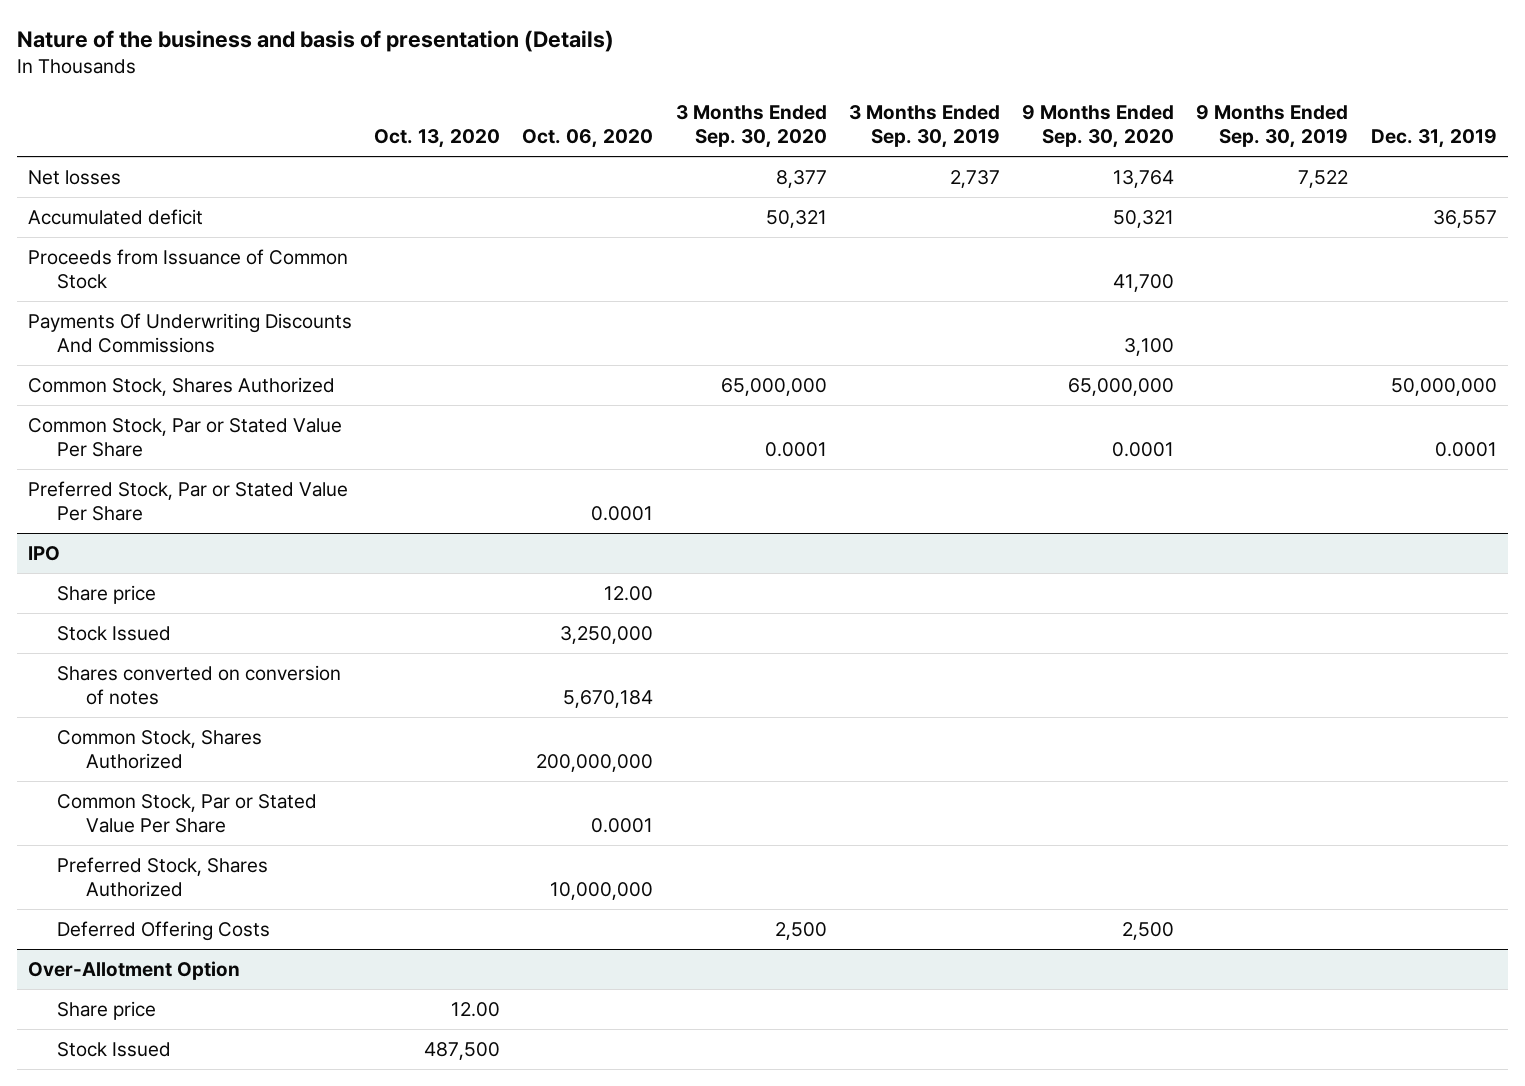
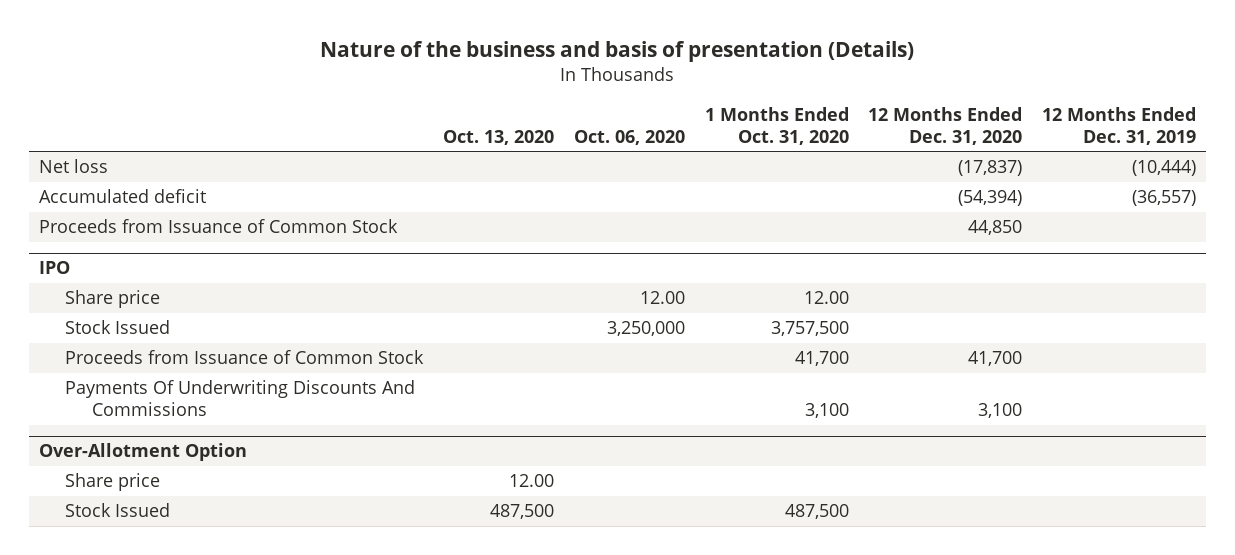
- | Oct. 13, 2020 | Oct. 06, 2020 | 3 Months Ended Sep. 30, 2020 | 3 Months Ended Sep. 30, 2019 | 9 Months Ended Sep. 30, 2020 | 9 Months Ended Sep. 30, 2019 | Dec. 31, 2019
+ | Oct. 13, 2020 | Oct. 06, 2020 | 1 Months Ended Oct. 31, 2020 | 12 Months Ended Dec. 31, 2020 | 12 Months Ended Dec. 31, 2019
- Net losses | | | 8,377 | 2,737 | 13,764 | 7,522 |
+ Net loss | | | | (17,837) | (10,444)
- Payments Of Underwriting Discounts And Commissions | | | | | 3,100 | |
- Common Stock, Shares Authorized | | | 65,000,000 | | 65,000,000 | | 50,000,000
- Common Stock, Par or Stated Value Per Share | | | 0.0001 | | 0.0001 | | 0.0001
- Preferred Stock, Par or Stated Value Per Share | | 0.0001 | | | | |
@ IPO
- Shares converted on conversion of notes | | 5,670,184 | | | | |
- Common Stock, Shares Authorized | | 200,000,000 | | | | |
- Common Stock, Par or Stated Value Per Share | | 0.0001 | | | | |
- Preferred Stock, Shares Authorized | | 10,000,000 | | | | |
- Deferred Offering Costs | | | 2,500 | | 2,500 | |
+ Proceeds from Issuance of Common Stock | | | 41,700 | 41,700 |
+ Payments Of Underwriting Discounts And Commissions | | | 3,100 | 3,100 |

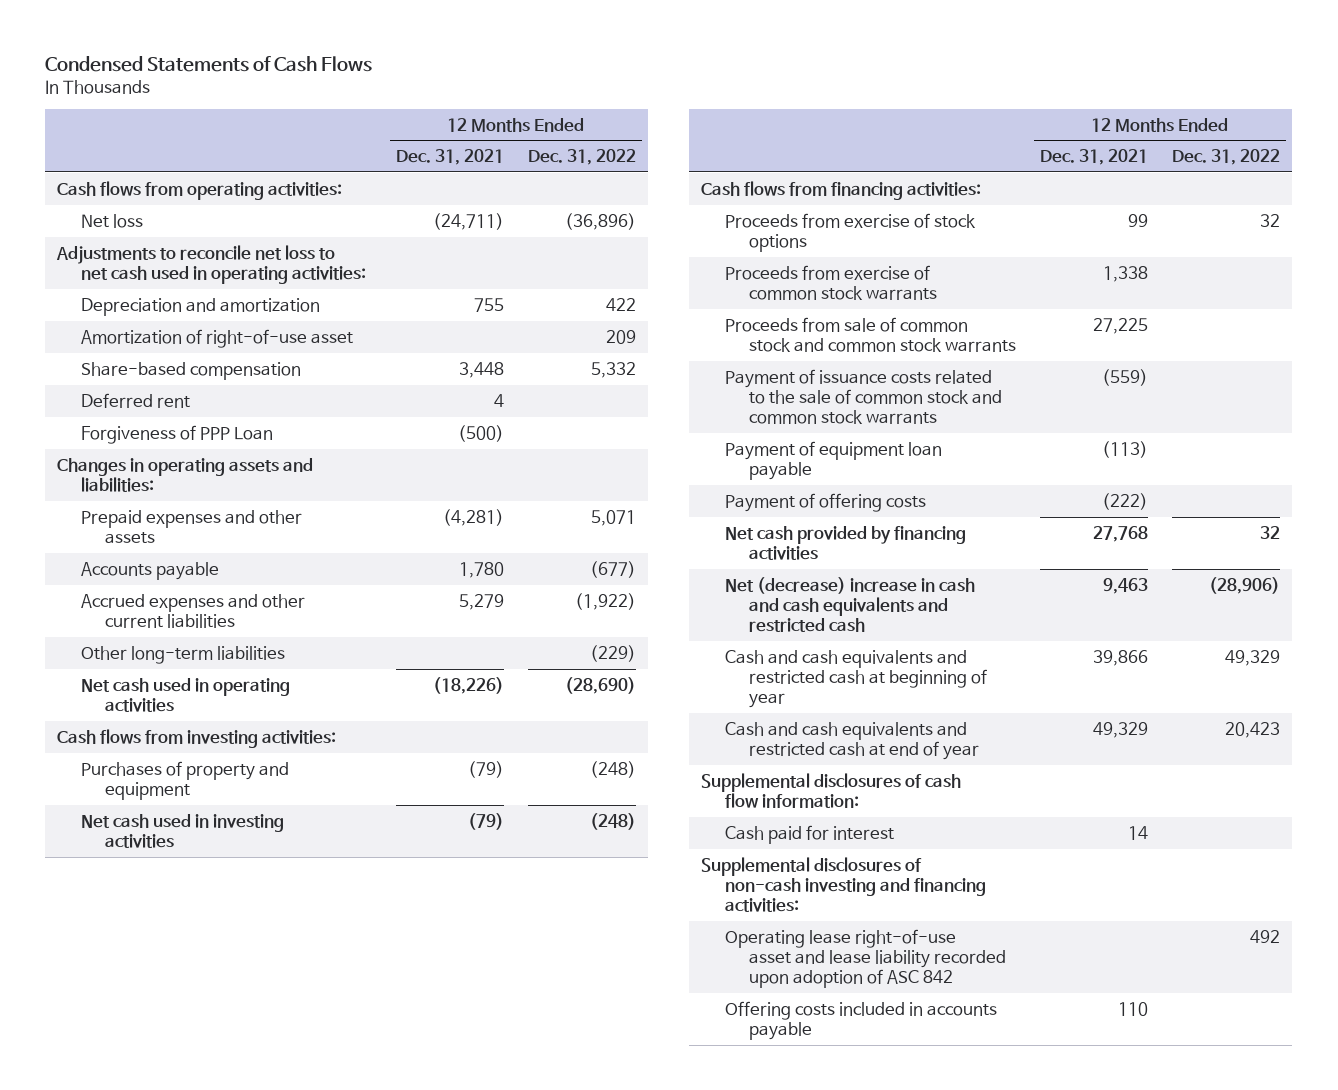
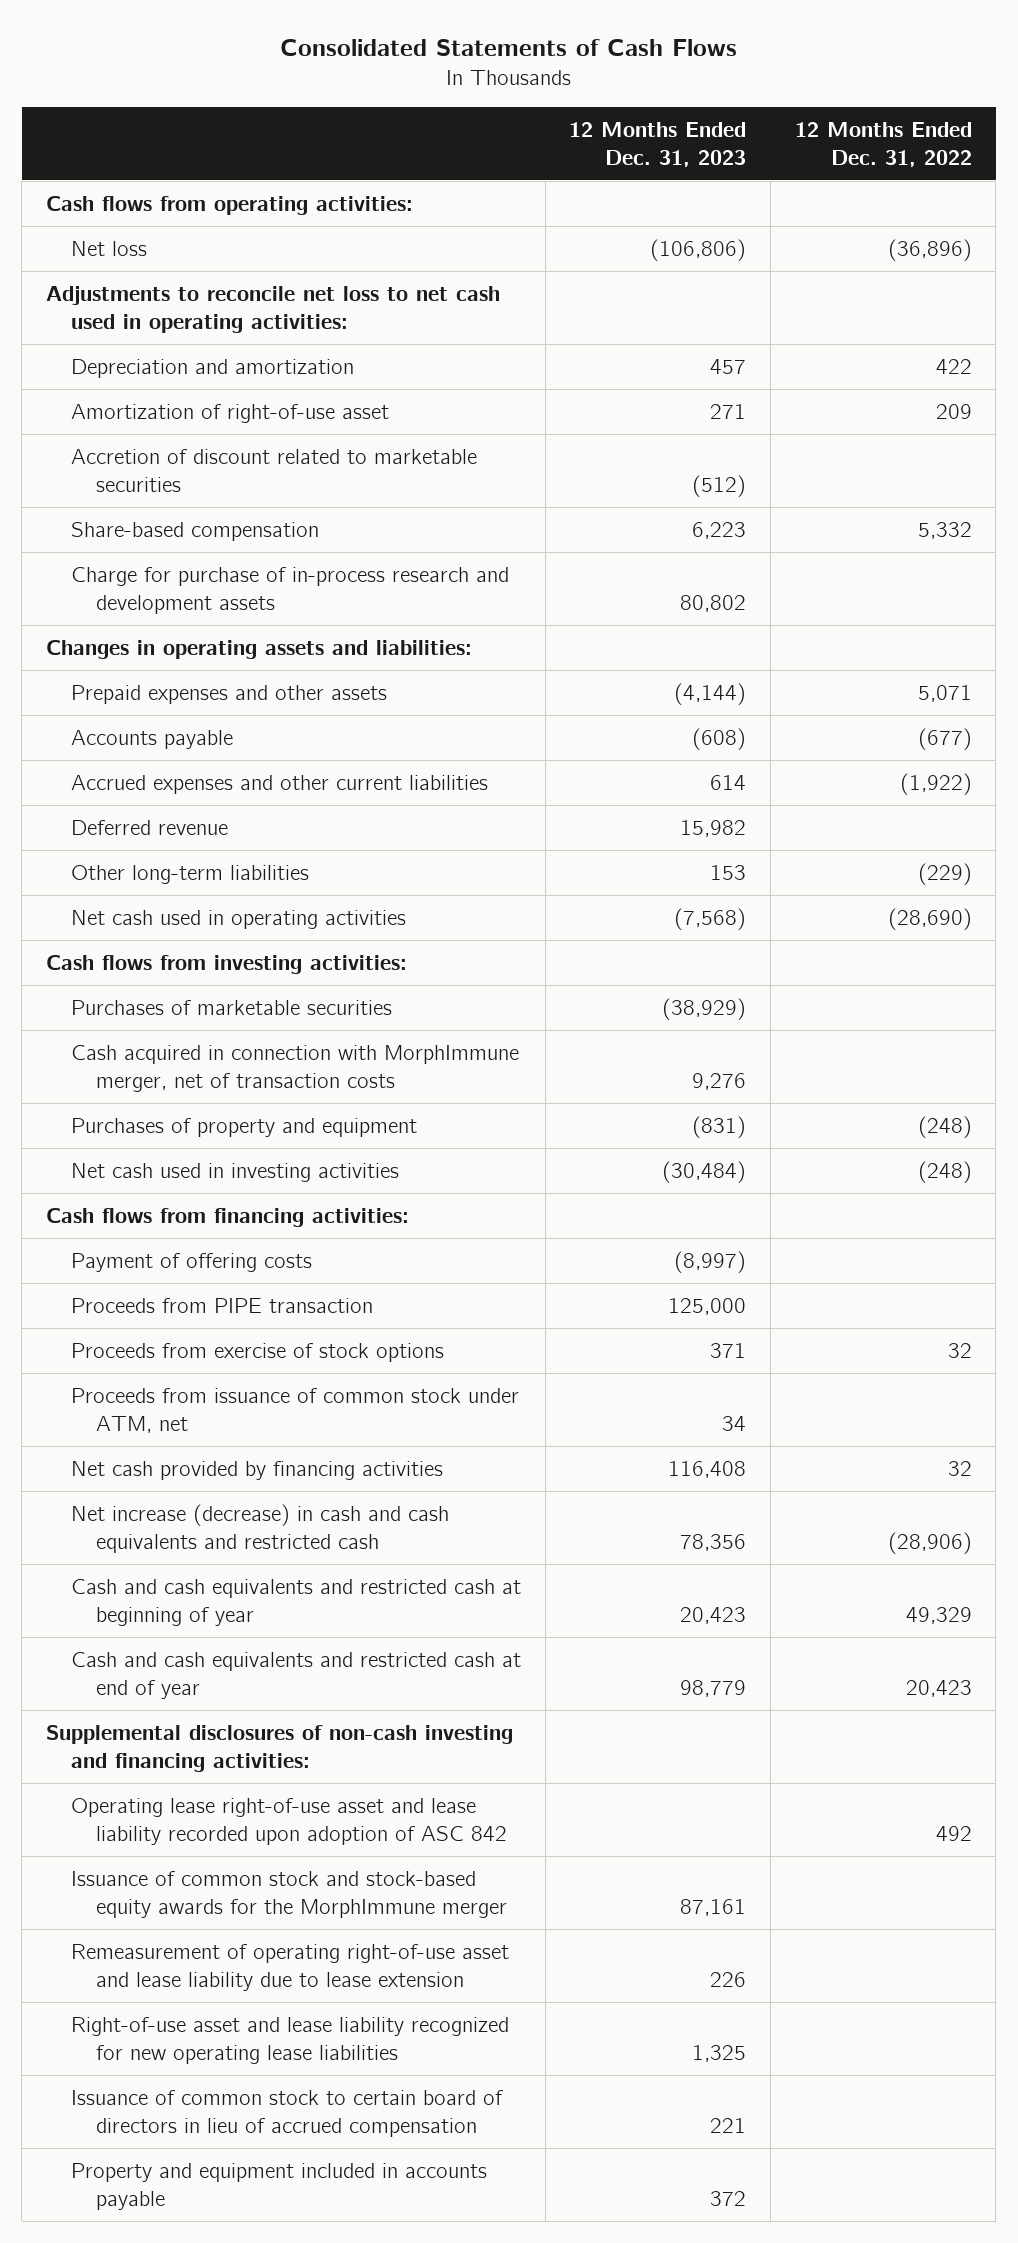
- Condensed Statements of Cash Flows
+ Consolidated Statements of Cash Flows
- | 12 Months Ended Dec. 31, 2021 | 12 Months Ended Dec. 31, 2022
+ | 12 Months Ended Dec. 31, 2023 | 12 Months Ended Dec. 31, 2022
+ Accretion of discount related to marketable securities | (512) |
- Deferred rent | 4 |
- Forgiveness of PPP Loan | (500) |
+ Charge for purchase of in-process research and development assets | 80,802 |
+ Deferred revenue | 15,982 |
+ Purchases of marketable securities | (38,929) |
+ Cash acquired in connection with MorphImmune merger, net of transaction costs | 9,276 |
- Proceeds from exercise of common stock warrants | 1,338 |
- Proceeds from sale of common stock and common stock warrants | 27,225 |
- Payment of issuance costs related to the sale of common stock and common stock warrants | (559) |
- Payment of equipment loan payable | (113) |
+ Proceeds from PIPE transaction | 125,000 |
moved down: Proceeds from exercise of stock options | 371 | 32
+ Proceeds from issuance of common stock under ATM, net | 34 |
- Net (decrease) increase in cash and cash equivalents and restricted cash | 9,463 | (28,906)
+ Net increase (decrease) in cash and cash equivalents and restricted cash | 78,356 | (28,906)
- Supplemental disclosures of cash flow information:
- Cash paid for interest | 14 |
- Offering costs included in accounts payable | 110 |
+ Issuance of common stock and stock-based equity awards for the MorphImmune merger | 87,161 |
+ Remeasurement of operating right-of-use asset and lease liability due to lease extension | 226 |
+ Right-of-use asset and lease liability recognized for new operating lease liabilities | 1,325 |
+ Issuance of common stock to certain board of directors in lieu of accrued compensation | 221 |
+ Property and equipment included in accounts payable | 372 |

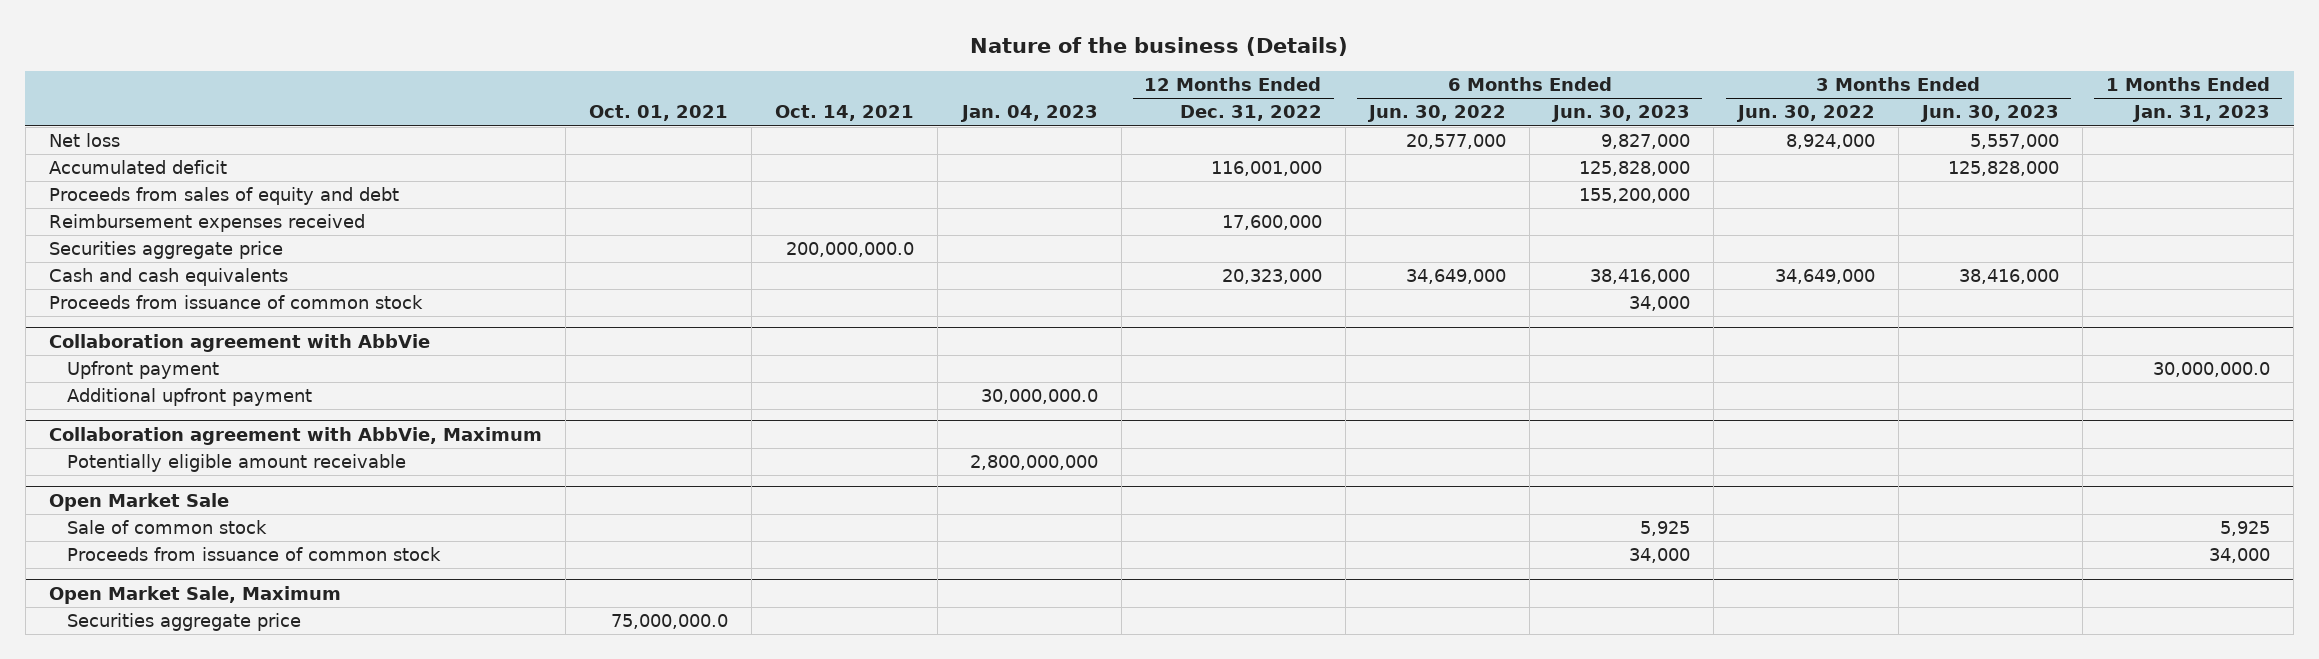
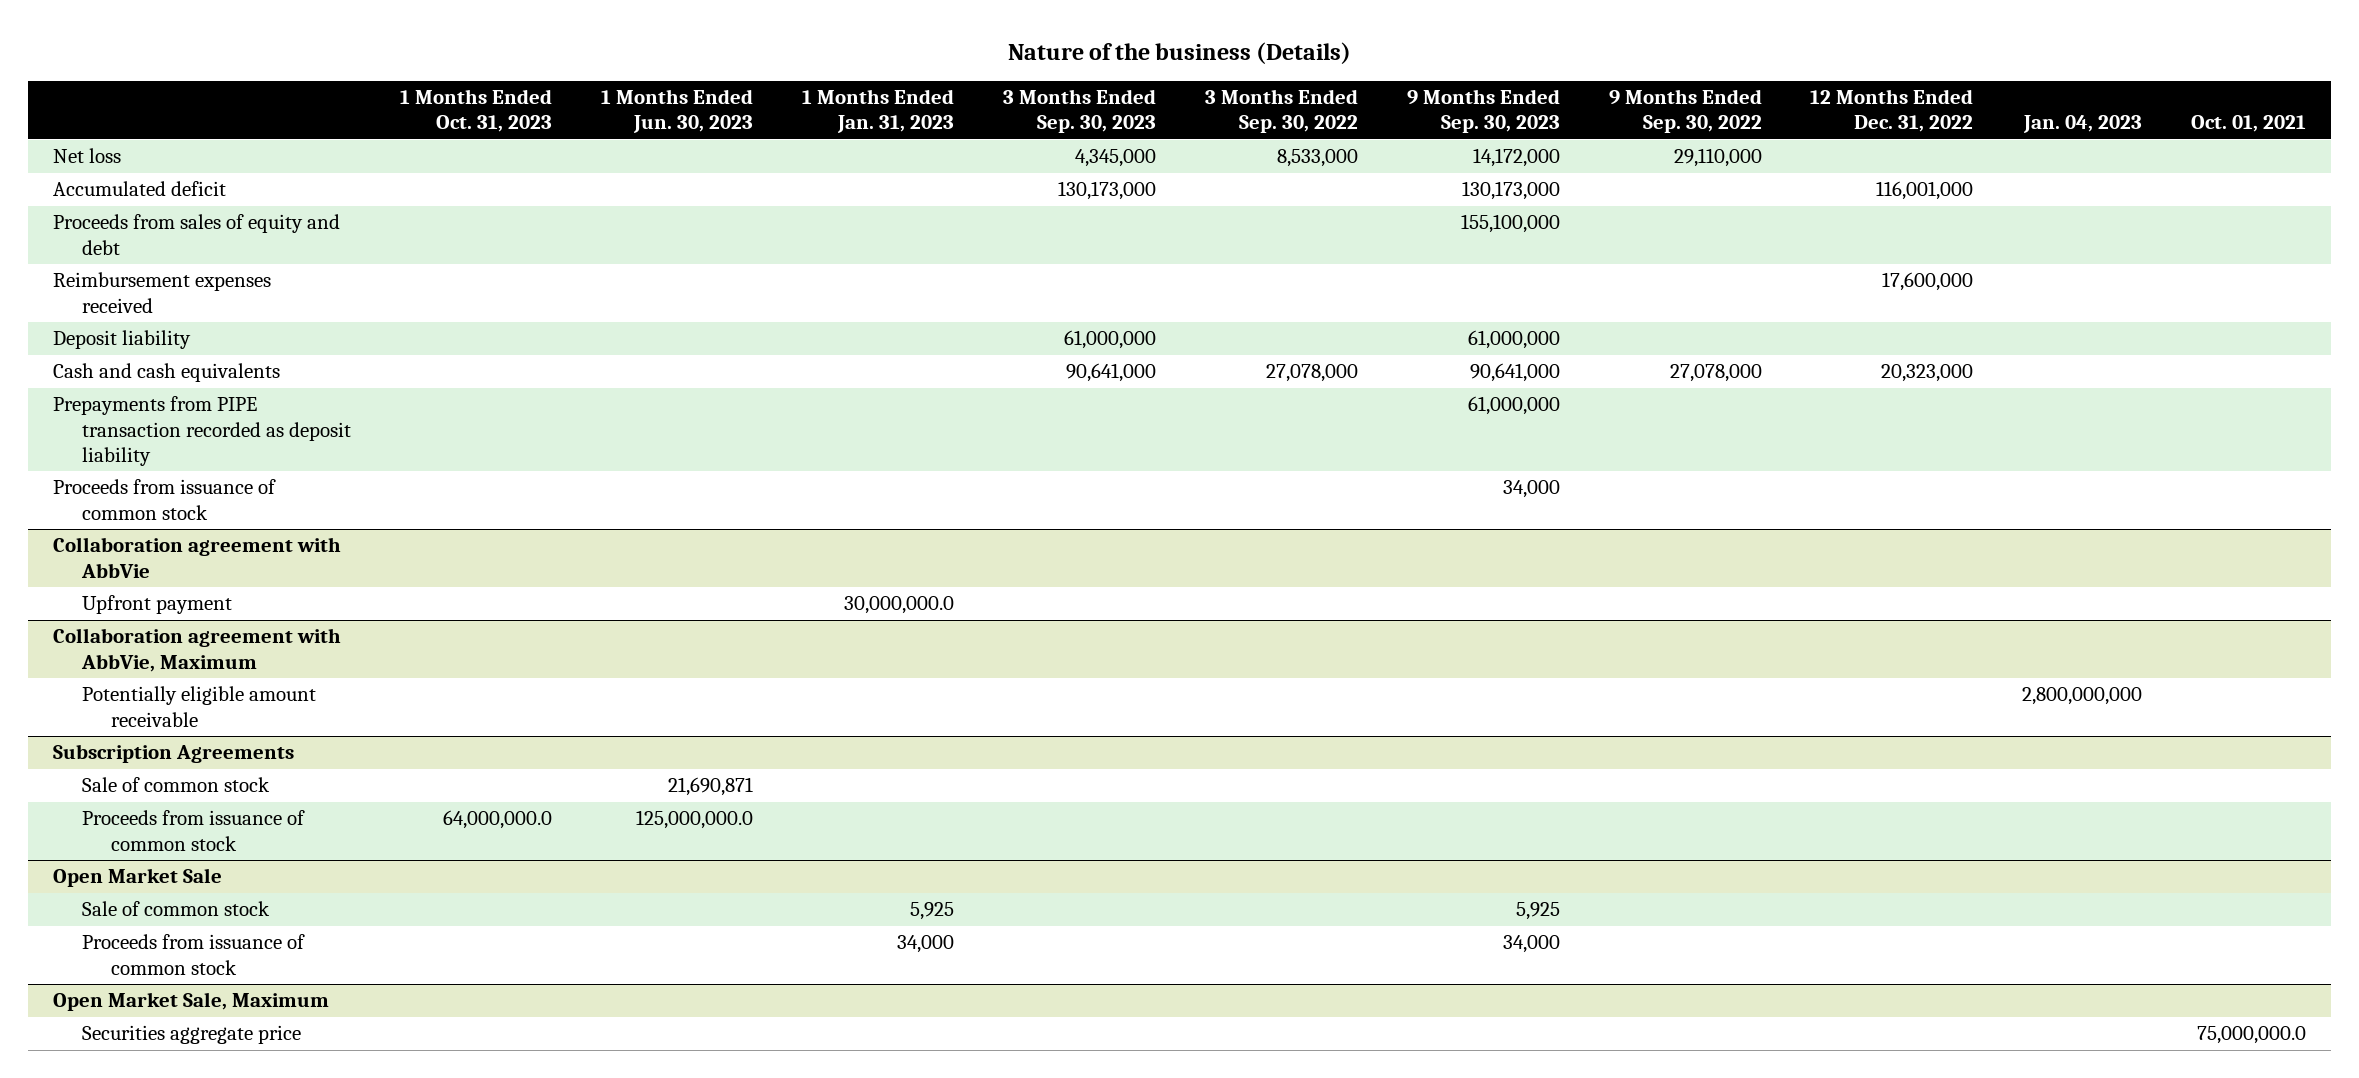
- | Oct. 01, 2021 | Oct. 14, 2021 | Jan. 04, 2023 | 12 Months Ended Dec. 31, 2022 | 6 Months Ended Jun. 30, 2022 | 6 Months Ended Jun. 30, 2023 | 3 Months Ended Jun. 30, 2022 | 3 Months Ended Jun. 30, 2023 | 1 Months Ended Jan. 31, 2023
+ | 1 Months Ended Oct. 31, 2023 | 1 Months Ended Jun. 30, 2023 | 1 Months Ended Jan. 31, 2023 | 3 Months Ended Sep. 30, 2023 | 3 Months Ended Sep. 30, 2022 | 9 Months Ended Sep. 30, 2023 | 9 Months Ended Sep. 30, 2022 | 12 Months Ended Dec. 31, 2022 | Jan. 04, 2023 | Oct. 01, 2021
- Securities aggregate price | | 200,000,000.0 | | | | | | |
+ Deposit liability | | | | 61,000,000 | | 61,000,000 | | | |
+ Prepayments from PIPE transaction recorded as deposit liability | | | | | | 61,000,000 | | | |
@ Collaboration agreement with AbbVie
- Additional upfront payment | | | 30,000,000.0 | | | | | |
+ Subscription Agreements
+ Sale of common stock | | 21,690,871 | | | | | | | |
+ Proceeds from issuance of common stock | 64,000,000.0 | 125,000,000.0 | | | | | | | |

